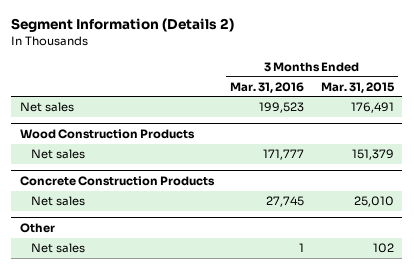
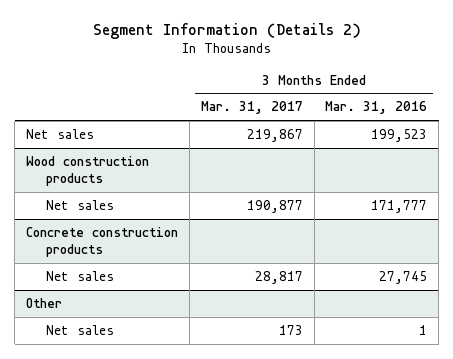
- | 3 Months Ended Mar. 31, 2016 | 3 Months Ended Mar. 31, 2015
+ | 3 Months Ended Mar. 31, 2017 | 3 Months Ended Mar. 31, 2016
- Wood Construction Products
+ Wood construction products
- Concrete Construction Products
+ Concrete construction products

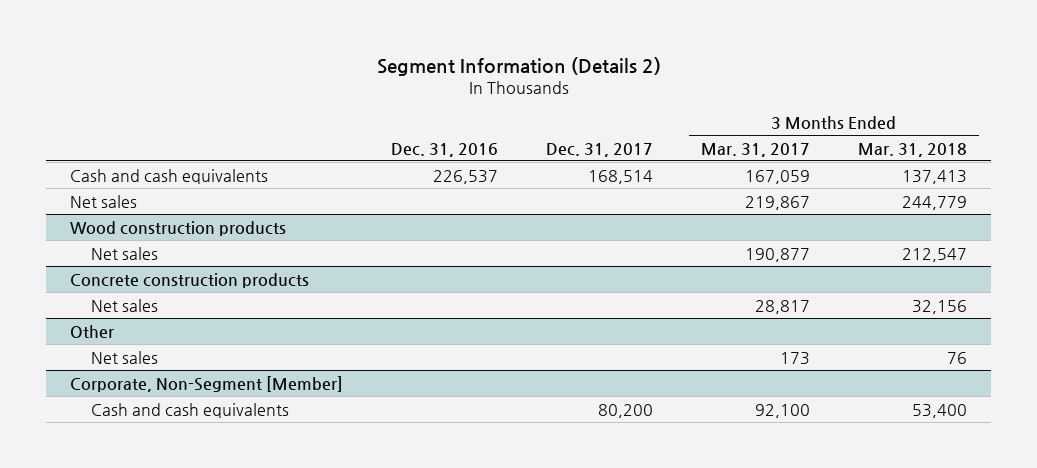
- | 3 Months Ended Mar. 31, 2017 | 3 Months Ended Mar. 31, 2016
+ | Dec. 31, 2016 | Dec. 31, 2017 | 3 Months Ended Mar. 31, 2017 | 3 Months Ended Mar. 31, 2018
+ Cash and cash equivalents | 226,537 | 168,514 | 167,059 | 137,413
+ Corporate, Non-Segment [Member]
+ Cash and cash equivalents | | 80,200 | 92,100 | 53,400

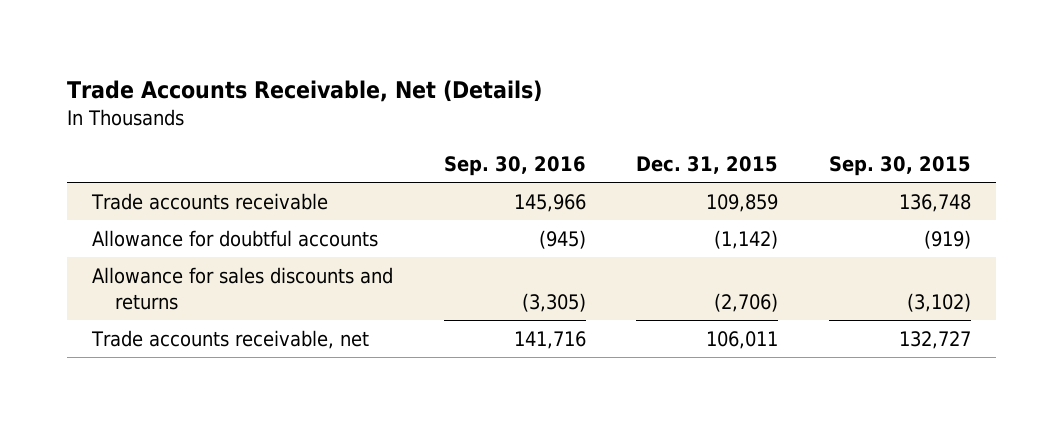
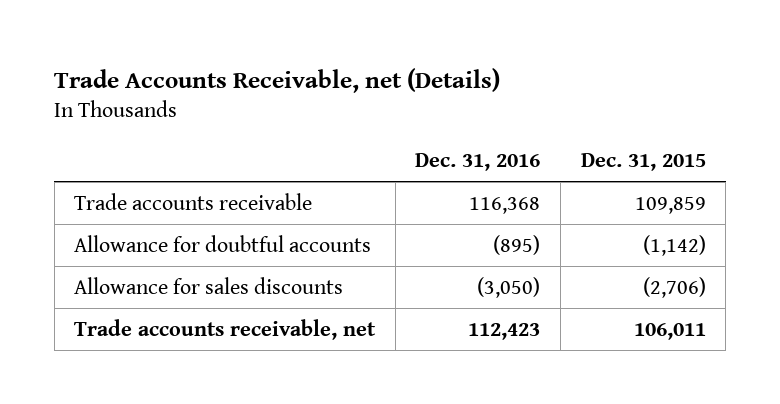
- Trade Accounts Receivable, Net (Details)
+ Trade Accounts Receivable, net (Details)
- | Sep. 30, 2016 | Dec. 31, 2015 | Sep. 30, 2015
+ | Dec. 31, 2016 | Dec. 31, 2015
- Allowance for sales discounts and returns | (3,305) | (2,706) | (3,102)
+ Allowance for sales discounts | (3,050) | (2,706)

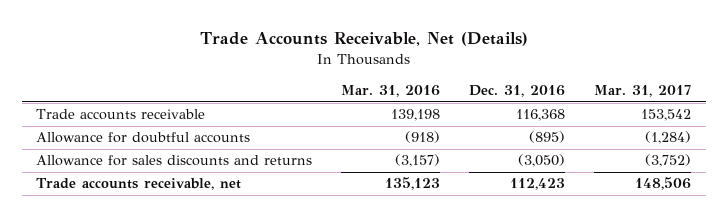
- Trade Accounts Receivable, net (Details)
+ Trade Accounts Receivable, Net (Details)
- | Dec. 31, 2016 | Dec. 31, 2015
+ | Mar. 31, 2016 | Dec. 31, 2016 | Mar. 31, 2017
- Allowance for sales discounts | (3,050) | (2,706)
+ Allowance for sales discounts and returns | (3,157) | (3,050) | (3,752)

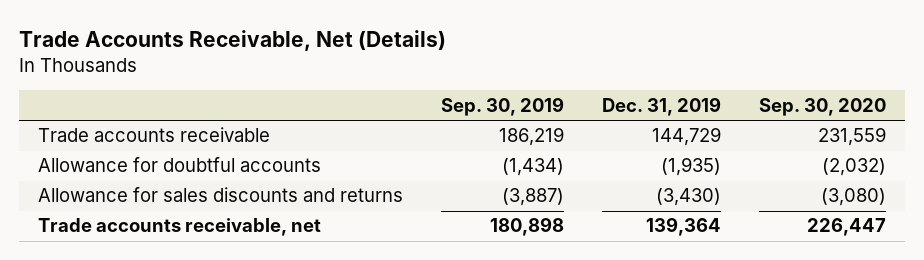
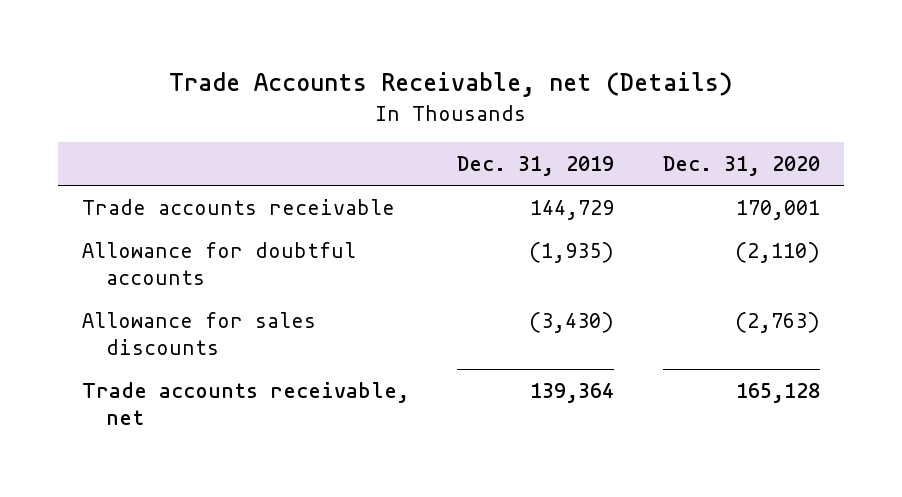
- Trade Accounts Receivable, Net (Details)
+ Trade Accounts Receivable, net (Details)
- | Sep. 30, 2019 | Dec. 31, 2019 | Sep. 30, 2020
+ | Dec. 31, 2019 | Dec. 31, 2020
- Allowance for sales discounts and returns | (3,887) | (3,430) | (3,080)
+ Allowance for sales discounts | (3,430) | (2,763)

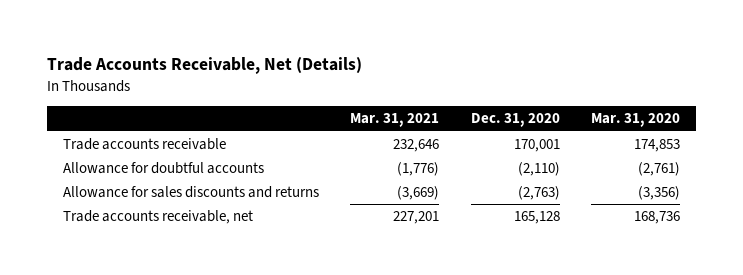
- Trade Accounts Receivable, net (Details)
+ Trade Accounts Receivable, Net (Details)
- | Dec. 31, 2019 | Dec. 31, 2020
+ | Mar. 31, 2021 | Dec. 31, 2020 | Mar. 31, 2020
- Allowance for sales discounts | (3,430) | (2,763)
+ Allowance for sales discounts and returns | (3,669) | (2,763) | (3,356)

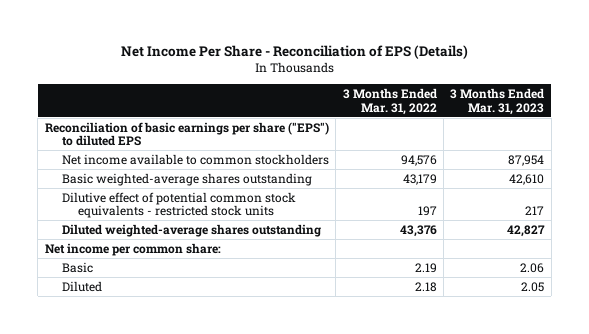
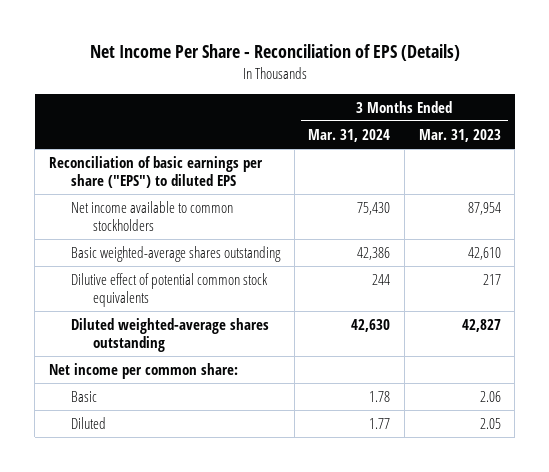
- | 3 Months Ended Mar. 31, 2022 | 3 Months Ended Mar. 31, 2023
+ | 3 Months Ended Mar. 31, 2024 | 3 Months Ended Mar. 31, 2023
- Dilutive effect of potential common stock equivalents - restricted stock units | 197 | 217
+ Dilutive effect of potential common stock equivalents | 244 | 217

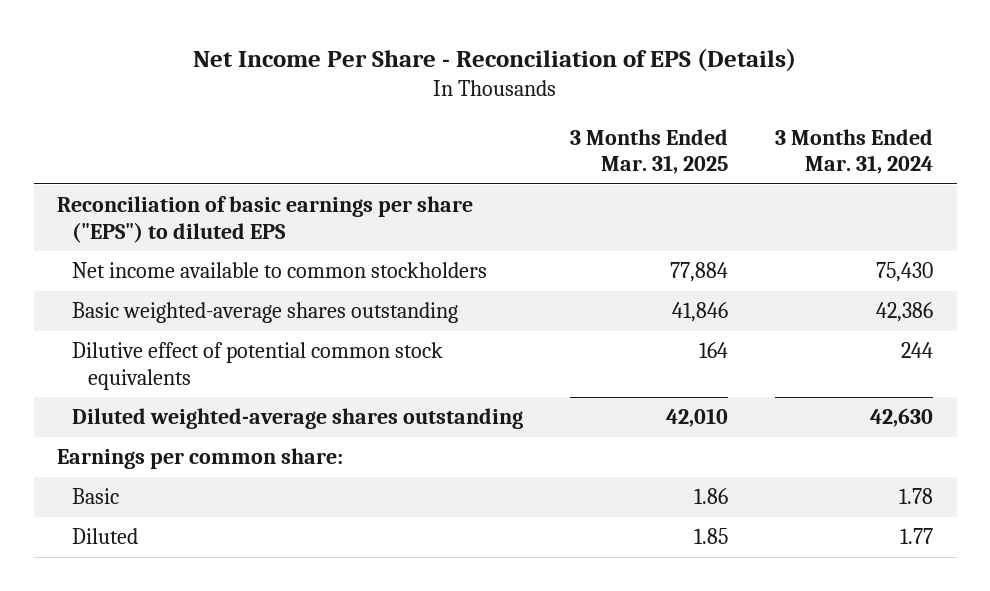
- | 3 Months Ended Mar. 31, 2024 | 3 Months Ended Mar. 31, 2023
+ | 3 Months Ended Mar. 31, 2025 | 3 Months Ended Mar. 31, 2024
- Net income per common share:
+ Earnings per common share:

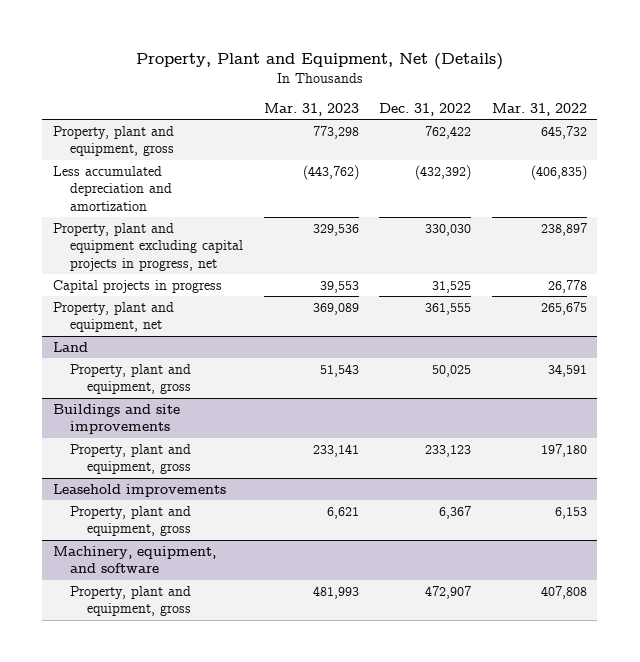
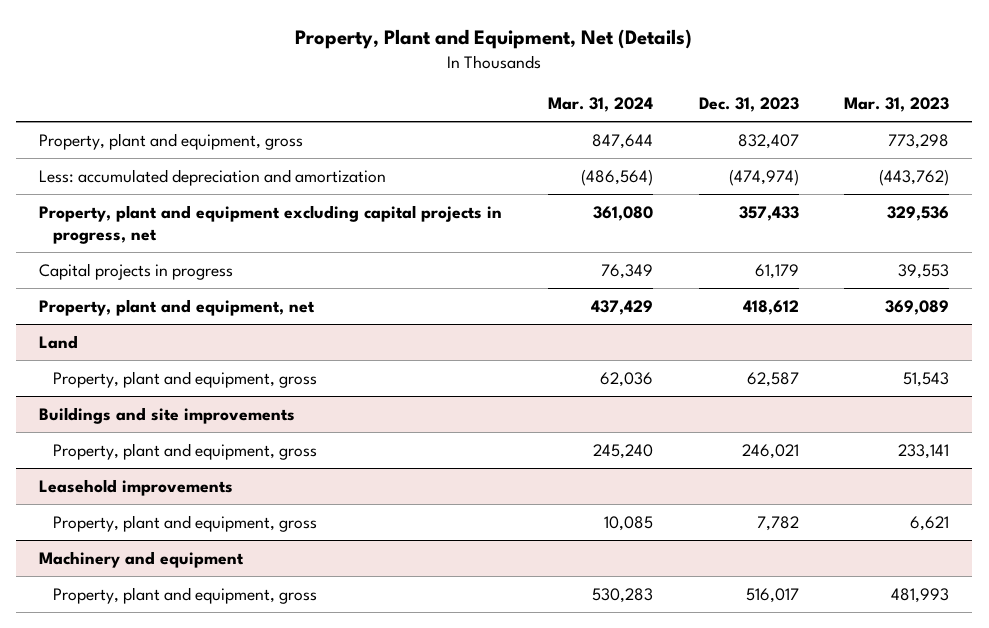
- | Mar. 31, 2023 | Dec. 31, 2022 | Mar. 31, 2022
+ | Mar. 31, 2024 | Dec. 31, 2023 | Mar. 31, 2023
- Less accumulated depreciation and amortization | (443,762) | (432,392) | (406,835)
+ Less: accumulated depreciation and amortization | (486,564) | (474,974) | (443,762)
- Machinery, equipment, and software
+ Machinery and equipment

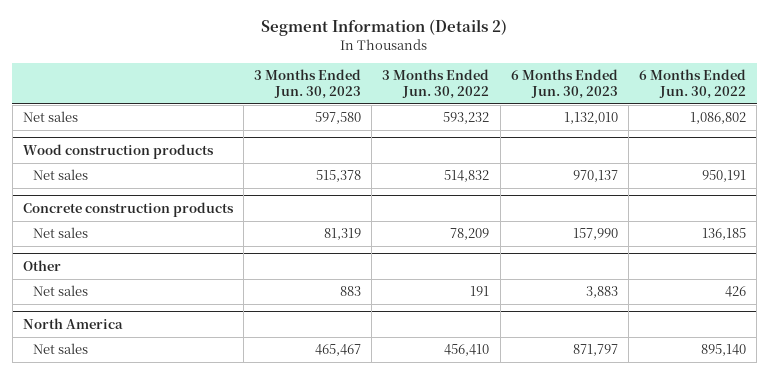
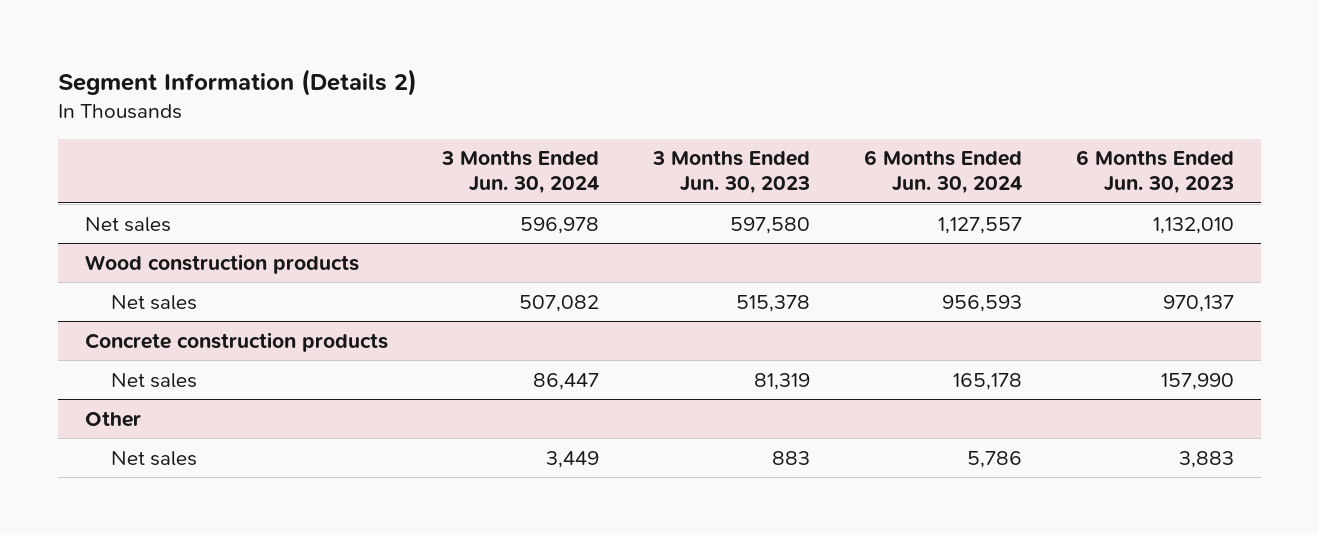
- | 3 Months Ended Jun. 30, 2023 | 3 Months Ended Jun. 30, 2022 | 6 Months Ended Jun. 30, 2023 | 6 Months Ended Jun. 30, 2022
+ | 3 Months Ended Jun. 30, 2024 | 3 Months Ended Jun. 30, 2023 | 6 Months Ended Jun. 30, 2024 | 6 Months Ended Jun. 30, 2023
- North America
- Net sales | 465,467 | 456,410 | 871,797 | 895,140

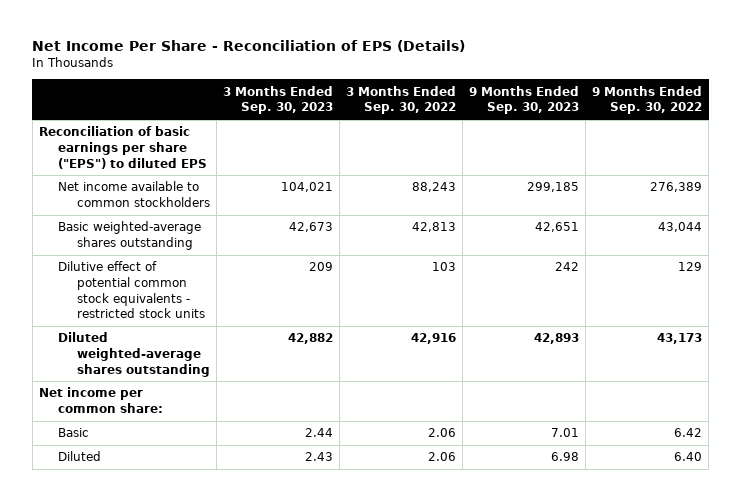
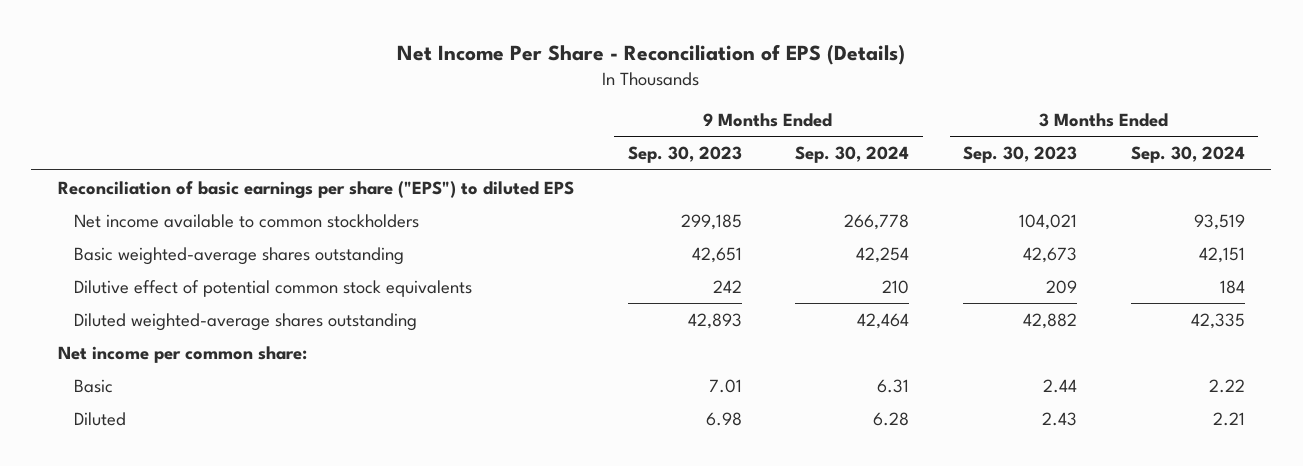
- | 3 Months Ended Sep. 30, 2023 | 3 Months Ended Sep. 30, 2022 | 9 Months Ended Sep. 30, 2023 | 9 Months Ended Sep. 30, 2022
+ | 9 Months Ended Sep. 30, 2023 | 9 Months Ended Sep. 30, 2024 | 3 Months Ended Sep. 30, 2023 | 3 Months Ended Sep. 30, 2024
- Dilutive effect of potential common stock equivalents - restricted stock units | 209 | 103 | 242 | 129
+ Dilutive effect of potential common stock equivalents | 242 | 210 | 209 | 184

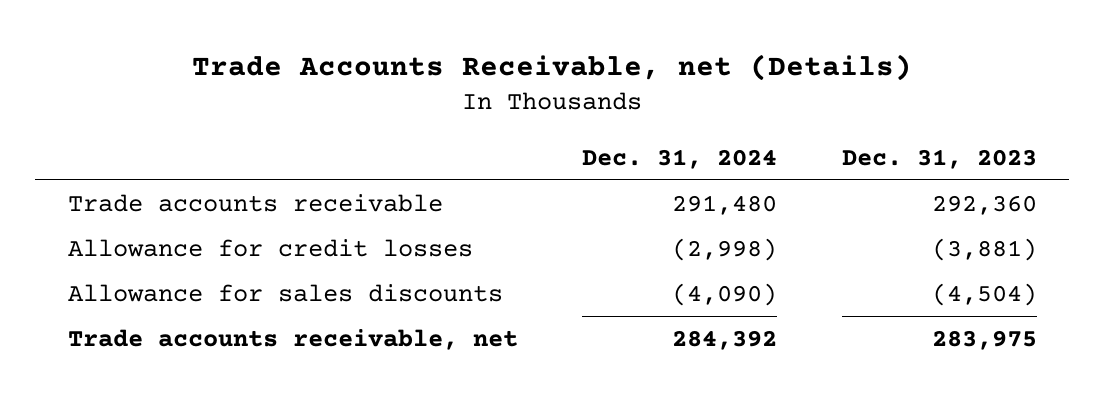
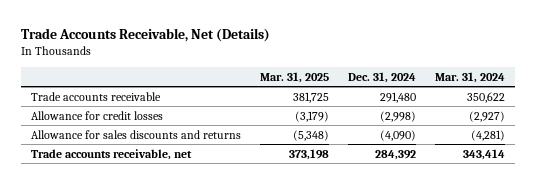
- Trade Accounts Receivable, net (Details)
+ Trade Accounts Receivable, Net (Details)
- | Dec. 31, 2024 | Dec. 31, 2023
+ | Mar. 31, 2025 | Dec. 31, 2024 | Mar. 31, 2024
- Allowance for sales discounts | (4,090) | (4,504)
+ Allowance for sales discounts and returns | (5,348) | (4,090) | (4,281)

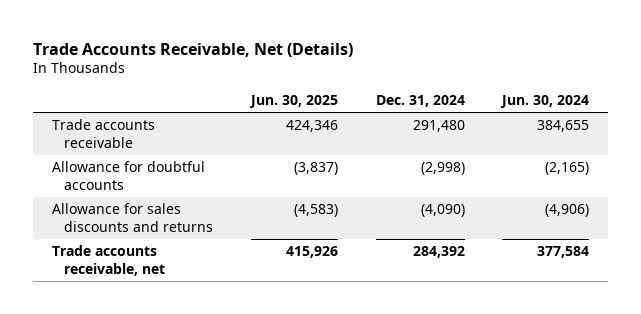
- | Mar. 31, 2025 | Dec. 31, 2024 | Mar. 31, 2024
+ | Jun. 30, 2025 | Dec. 31, 2024 | Jun. 30, 2024
- Allowance for credit losses | (3,179) | (2,998) | (2,927)
+ Allowance for doubtful accounts | (3,837) | (2,998) | (2,165)

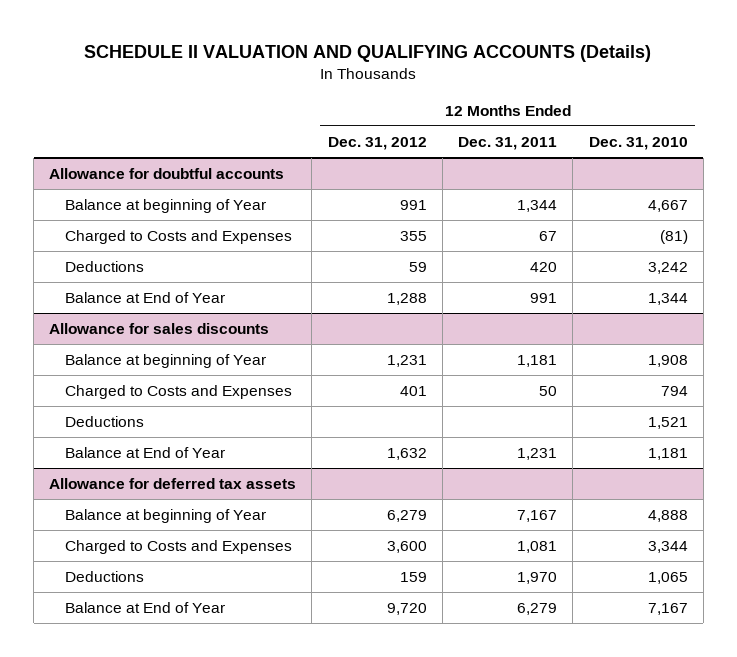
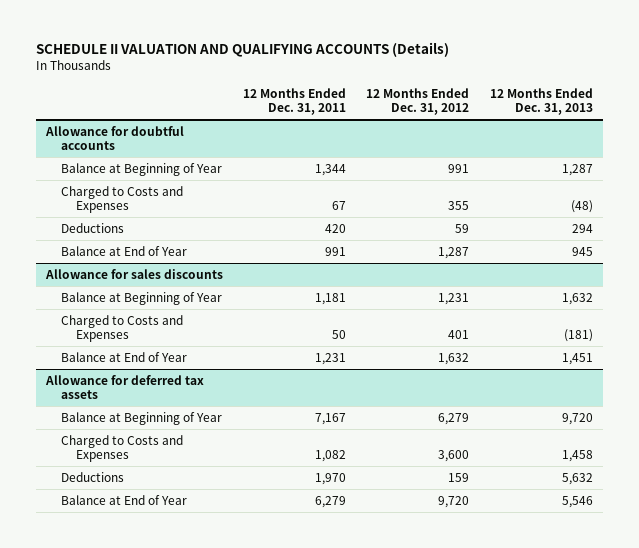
- | 12 Months Ended Dec. 31, 2012 | 12 Months Ended Dec. 31, 2011 | 12 Months Ended Dec. 31, 2010
+ | 12 Months Ended Dec. 31, 2011 | 12 Months Ended Dec. 31, 2012 | 12 Months Ended Dec. 31, 2013
@ Allowance for doubtful accounts
- Balance at beginning of Year | 991 | 1,344 | 4,667
+ Balance at Beginning of Year | 1,344 | 991 | 1,287
- Balance at End of Year | 1,288 | 991 | 1,344
+ Balance at End of Year | 991 | 1,287 | 945
@ Allowance for sales discounts
- Balance at beginning of Year | 1,231 | 1,181 | 1,908
+ Balance at Beginning of Year | 1,181 | 1,231 | 1,632
- Deductions | | | 1,521
@ Allowance for deferred tax assets
- Balance at beginning of Year | 6,279 | 7,167 | 4,888
- Charged to Costs and Expenses | 3,600 | 1,081 | 3,344
+ Balance at Beginning of Year | 7,167 | 6,279 | 9,720
+ Charged to Costs and Expenses | 1,082 | 3,600 | 1,458

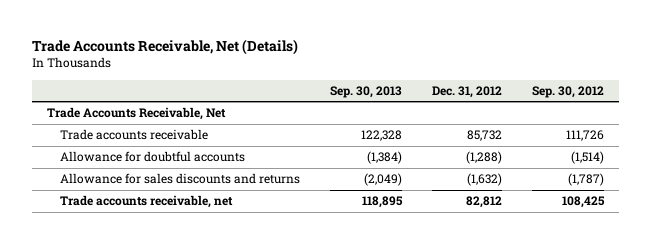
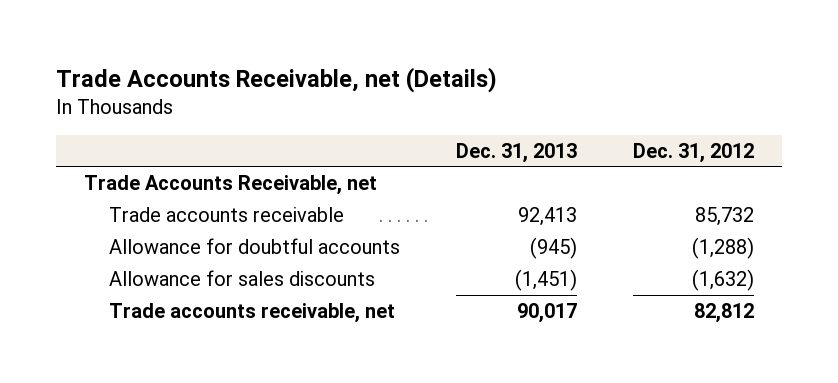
- Trade Accounts Receivable, Net (Details)
+ Trade Accounts Receivable, net (Details)
- | Sep. 30, 2013 | Dec. 31, 2012 | Sep. 30, 2012
+ | Dec. 31, 2013 | Dec. 31, 2012
- Trade Accounts Receivable, Net
+ Trade Accounts Receivable, net
- Allowance for sales discounts and returns | (2,049) | (1,632) | (1,787)
+ Allowance for sales discounts | (1,451) | (1,632)

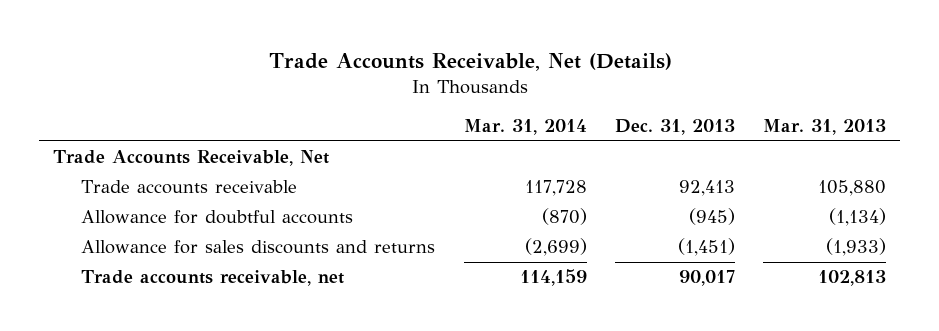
- Trade Accounts Receivable, net (Details)
+ Trade Accounts Receivable, Net (Details)
- | Dec. 31, 2013 | Dec. 31, 2012
+ | Mar. 31, 2014 | Dec. 31, 2013 | Mar. 31, 2013
- Trade Accounts Receivable, net
+ Trade Accounts Receivable, Net
- Allowance for sales discounts | (1,451) | (1,632)
+ Allowance for sales discounts and returns | (2,699) | (1,451) | (1,933)

